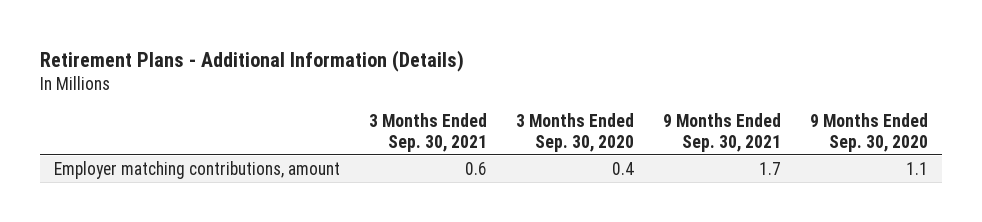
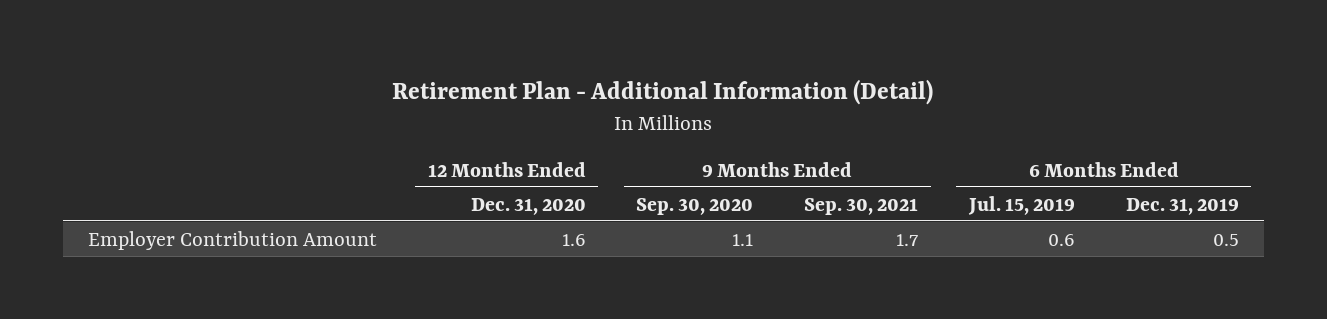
- Retirement Plans - Additional Information (Details)
+ Retirement Plan - Additional Information (Detail)
- | 3 Months Ended Sep. 30, 2021 | 3 Months Ended Sep. 30, 2020 | 9 Months Ended Sep. 30, 2021 | 9 Months Ended Sep. 30, 2020
+ | 12 Months Ended Dec. 31, 2020 | 9 Months Ended Sep. 30, 2020 | 9 Months Ended Sep. 30, 2021 | 6 Months Ended Jul. 15, 2019 | 6 Months Ended Dec. 31, 2019
- Employer matching contributions, amount | 0.6 | 0.4 | 1.7 | 1.1
+ Employer Contribution Amount | 1.6 | 1.1 | 1.7 | 0.6 | 0.5

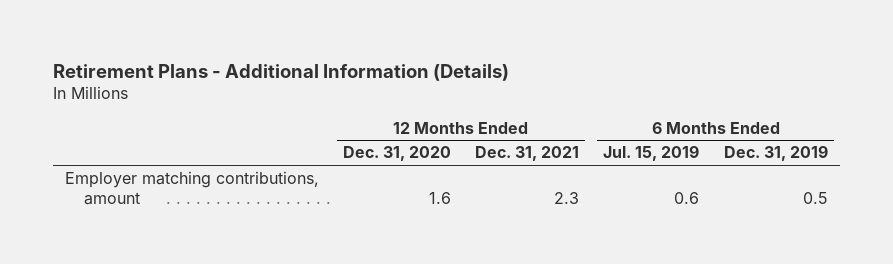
- Retirement Plan - Additional Information (Detail)
+ Retirement Plans - Additional Information (Details)
- | 12 Months Ended Dec. 31, 2020 | 9 Months Ended Sep. 30, 2020 | 9 Months Ended Sep. 30, 2021 | 6 Months Ended Jul. 15, 2019 | 6 Months Ended Dec. 31, 2019
+ | 12 Months Ended Dec. 31, 2020 | 12 Months Ended Dec. 31, 2021 | 6 Months Ended Jul. 15, 2019 | 6 Months Ended Dec. 31, 2019
- Employer Contribution Amount | 1.6 | 1.1 | 1.7 | 0.6 | 0.5
+ Employer matching contributions, amount | 1.6 | 2.3 | 0.6 | 0.5

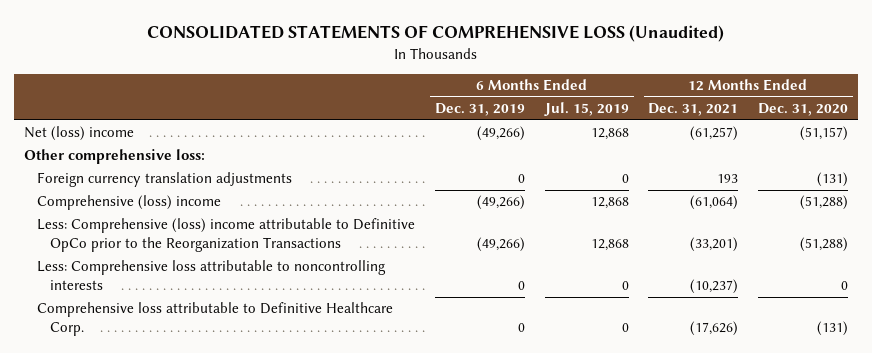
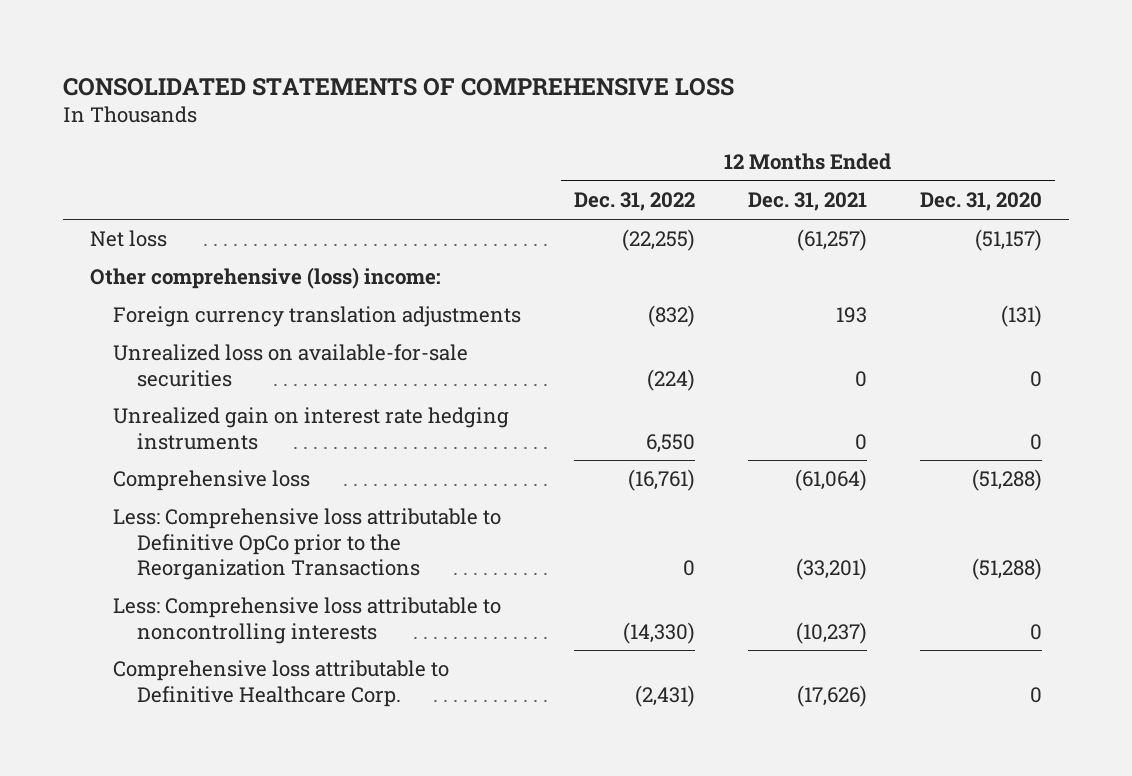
- CONSOLIDATED STATEMENTS OF COMPREHENSIVE LOSS (Unaudited)
+ CONSOLIDATED STATEMENTS OF COMPREHENSIVE LOSS
- | 6 Months Ended Dec. 31, 2019 | 6 Months Ended Jul. 15, 2019 | 12 Months Ended Dec. 31, 2021 | 12 Months Ended Dec. 31, 2020
+ | 12 Months Ended Dec. 31, 2022 | 12 Months Ended Dec. 31, 2021 | 12 Months Ended Dec. 31, 2020
- Net (loss) income | (49,266) | 12,868 | (61,257) | (51,157)
- Other comprehensive loss:
+ Net loss | (22,255) | (61,257) | (51,157)
+ Other comprehensive (loss) income:
- Comprehensive (loss) income | (49,266) | 12,868 | (61,064) | (51,288)
- Less: Comprehensive (loss) income attributable to Definitive OpCo prior to the Reorganization Transactions | (49,266) | 12,868 | (33,201) | (51,288)
+ Unrealized loss on available-for-sale securities | (224) | 0 | 0
+ Unrealized gain on interest rate hedging instruments | 6,550 | 0 | 0
+ Comprehensive loss | (16,761) | (61,064) | (51,288)
+ Less: Comprehensive loss attributable to Definitive OpCo prior to the Reorganization Transactions | 0 | (33,201) | (51,288)
- Comprehensive loss attributable to Definitive Healthcare Corp. | 0 | 0 | (17,626) | (131)
+ Comprehensive loss attributable to Definitive Healthcare Corp. | (2,431) | (17,626) | 0

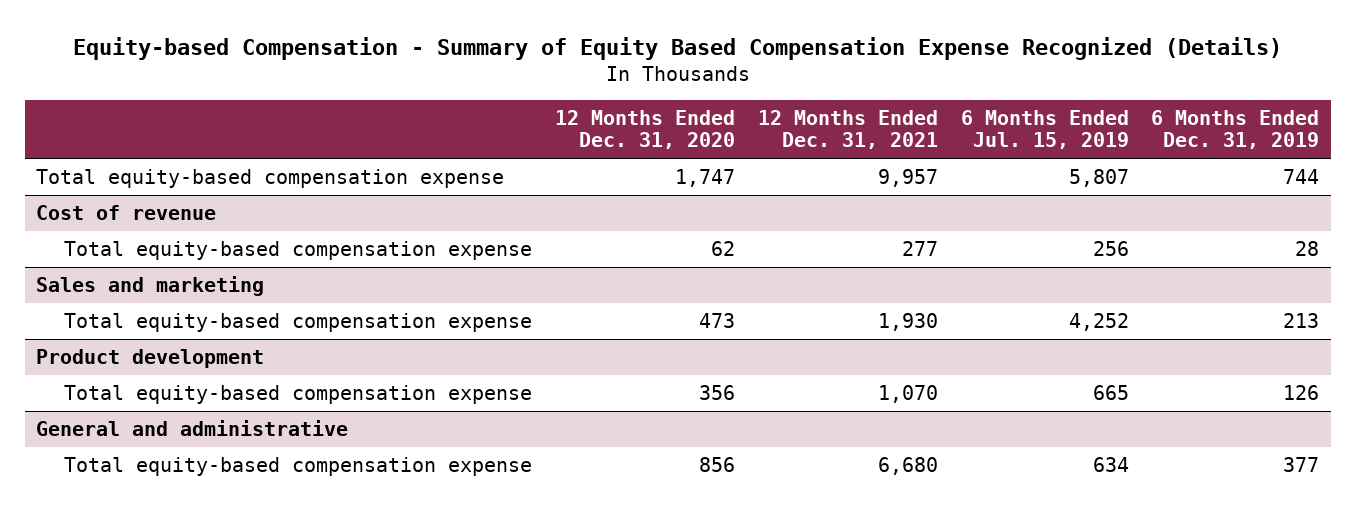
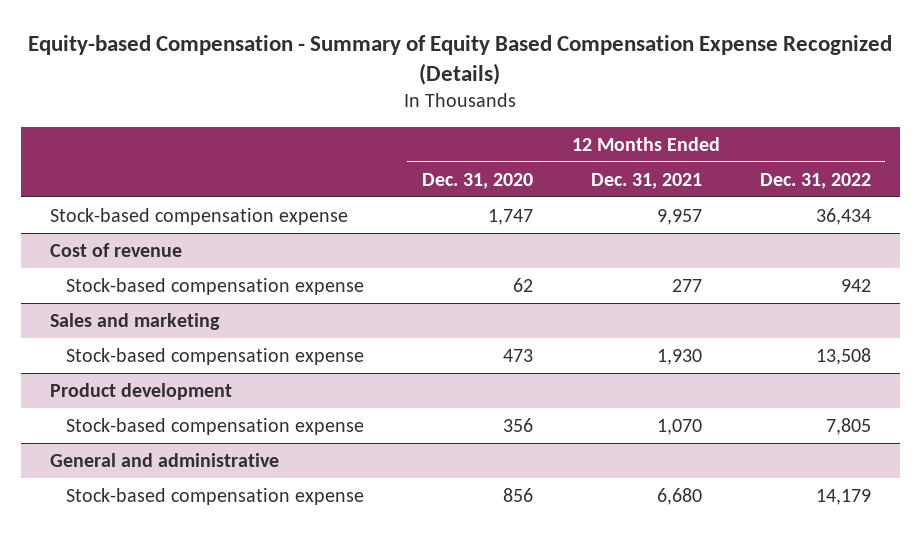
- | 12 Months Ended Dec. 31, 2020 | 12 Months Ended Dec. 31, 2021 | 6 Months Ended Jul. 15, 2019 | 6 Months Ended Dec. 31, 2019
+ | 12 Months Ended Dec. 31, 2020 | 12 Months Ended Dec. 31, 2021 | 12 Months Ended Dec. 31, 2022
- Total equity-based compensation expense | 1,747 | 9,957 | 5,807 | 744
+ Stock-based compensation expense | 1,747 | 9,957 | 36,434
@ Cost of revenue
- Total equity-based compensation expense | 62 | 277 | 256 | 28
+ Stock-based compensation expense | 62 | 277 | 942
@ Sales and marketing
- Total equity-based compensation expense | 473 | 1,930 | 4,252 | 213
+ Stock-based compensation expense | 473 | 1,930 | 13,508
@ Product development
- Total equity-based compensation expense | 356 | 1,070 | 665 | 126
+ Stock-based compensation expense | 356 | 1,070 | 7,805
@ General and administrative
- Total equity-based compensation expense | 856 | 6,680 | 634 | 377
+ Stock-based compensation expense | 856 | 6,680 | 14,179

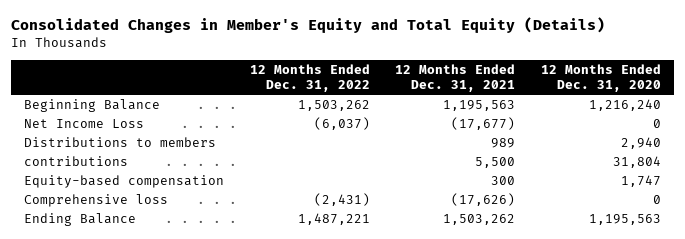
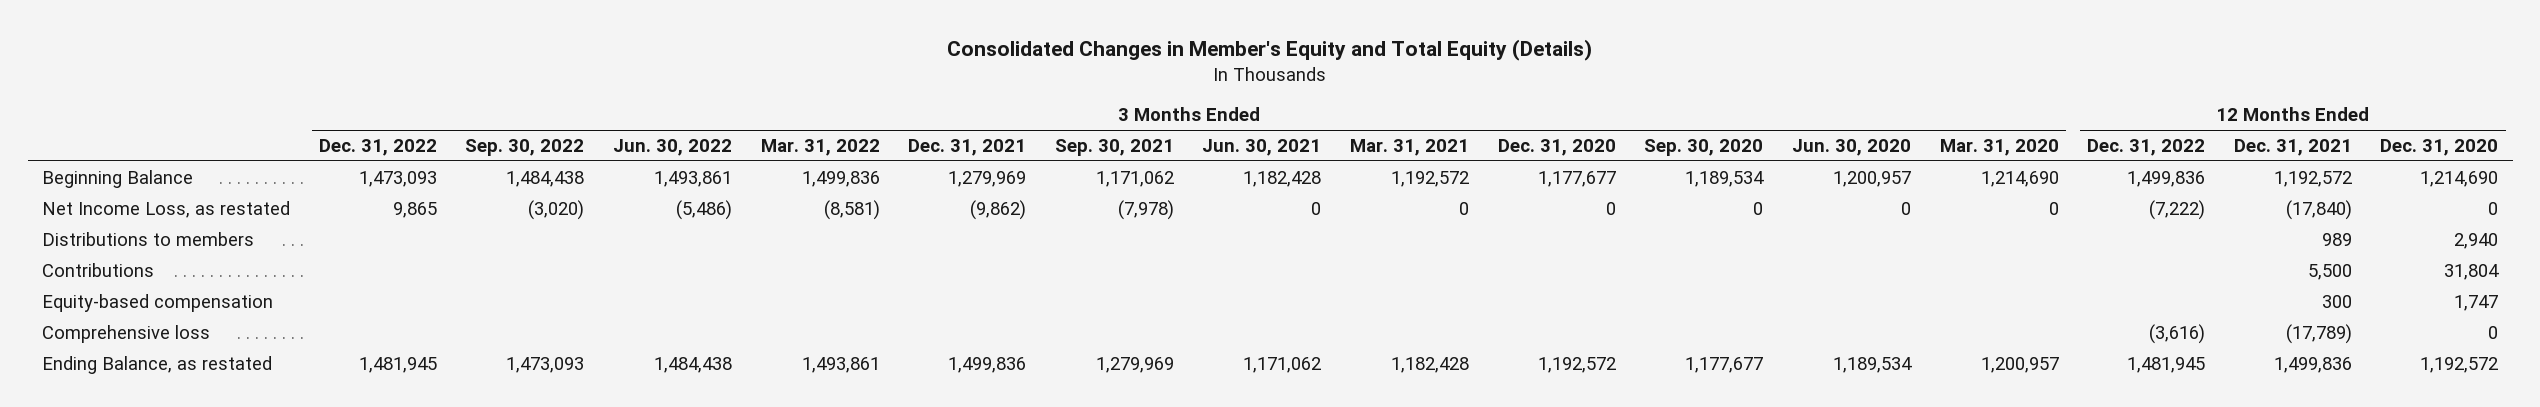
- | 12 Months Ended Dec. 31, 2022 | 12 Months Ended Dec. 31, 2021 | 12 Months Ended Dec. 31, 2020
+ | 3 Months Ended Dec. 31, 2022 | 3 Months Ended Sep. 30, 2022 | 3 Months Ended Jun. 30, 2022 | 3 Months Ended Mar. 31, 2022 | 3 Months Ended Dec. 31, 2021 | 3 Months Ended Sep. 30, 2021 | 3 Months Ended Jun. 30, 2021 | 3 Months Ended Mar. 31, 2021 | 3 Months Ended Dec. 31, 2020 | 3 Months Ended Sep. 30, 2020 | 3 Months Ended Jun. 30, 2020 | 3 Months Ended Mar. 31, 2020 | 12 Months Ended Dec. 31, 2022 | 12 Months Ended Dec. 31, 2021 | 12 Months Ended Dec. 31, 2020
- Beginning Balance | 1,503,262 | 1,195,563 | 1,216,240
- Net Income Loss | (6,037) | (17,677) | 0
+ Beginning Balance | 1,473,093 | 1,484,438 | 1,493,861 | 1,499,836 | 1,279,969 | 1,171,062 | 1,182,428 | 1,192,572 | 1,177,677 | 1,189,534 | 1,200,957 | 1,214,690 | 1,499,836 | 1,192,572 | 1,214,690
+ Net Income Loss, as restated | 9,865 | (3,020) | (5,486) | (8,581) | (9,862) | (7,978) | 0 | 0 | 0 | 0 | 0 | 0 | (7,222) | (17,840) | 0
- contributions | | 5,500 | 31,804
+ Contributions | | | | | | | | | | | | | | 5,500 | 31,804
- Comprehensive loss | (2,431) | (17,626) | 0
- Ending Balance | 1,487,221 | 1,503,262 | 1,195,563
+ Comprehensive loss | | | | | | | | | | | | | (3,616) | (17,789) | 0
+ Ending Balance, as restated | 1,481,945 | 1,473,093 | 1,484,438 | 1,493,861 | 1,499,836 | 1,279,969 | 1,171,062 | 1,182,428 | 1,192,572 | 1,177,677 | 1,189,534 | 1,200,957 | 1,481,945 | 1,499,836 | 1,192,572

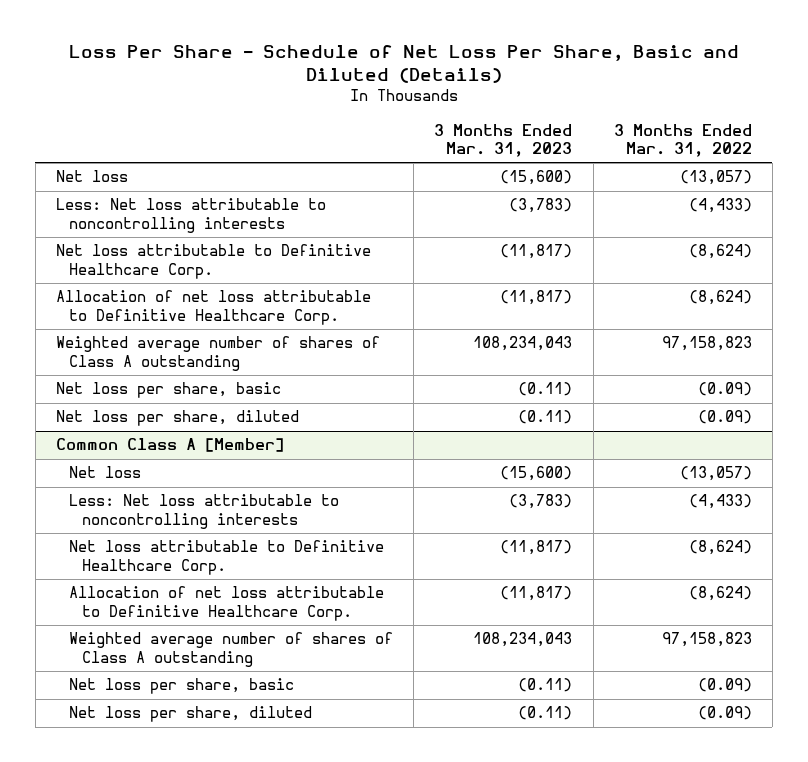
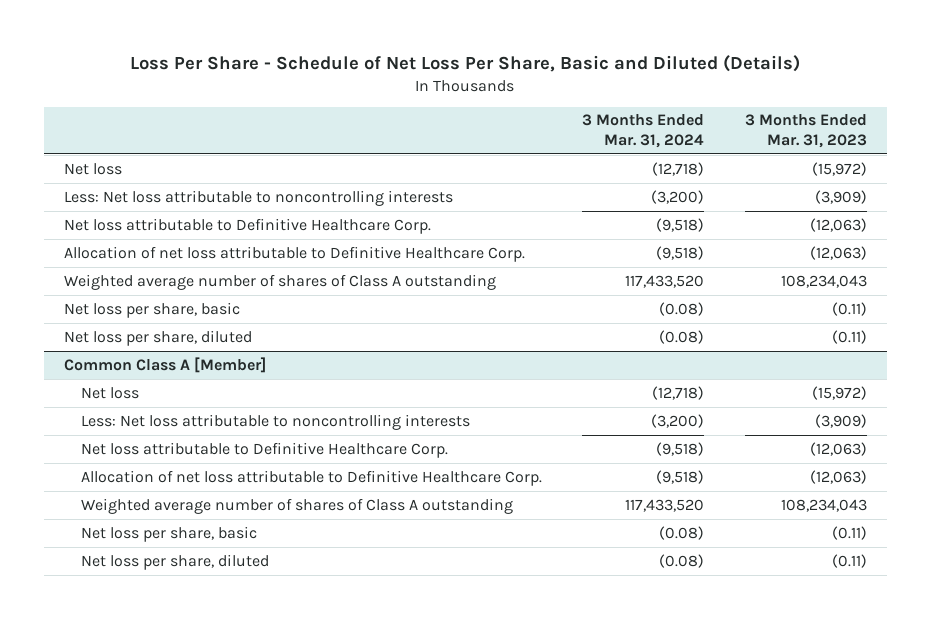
- | 3 Months Ended Mar. 31, 2023 | 3 Months Ended Mar. 31, 2022
+ | 3 Months Ended Mar. 31, 2024 | 3 Months Ended Mar. 31, 2023
- Net loss | (15,600) | (13,057)
- Less: Net loss attributable to noncontrolling interests | (3,783) | (4,433)
- Net loss attributable to Definitive Healthcare Corp. | (11,817) | (8,624)
- Allocation of net loss attributable to Definitive Healthcare Corp. | (11,817) | (8,624)
+ Net loss | (12,718) | (15,972)
+ Less: Net loss attributable to noncontrolling interests | (3,200) | (3,909)
+ Net loss attributable to Definitive Healthcare Corp. | (9,518) | (12,063)
+ Allocation of net loss attributable to Definitive Healthcare Corp. | (9,518) | (12,063)
@ Common Class A [Member]
- Net loss | (15,600) | (13,057)
- Less: Net loss attributable to noncontrolling interests | (3,783) | (4,433)
- Net loss attributable to Definitive Healthcare Corp. | (11,817) | (8,624)
- Allocation of net loss attributable to Definitive Healthcare Corp. | (11,817) | (8,624)
+ Net loss | (12,718) | (15,972)
+ Less: Net loss attributable to noncontrolling interests | (3,200) | (3,909)
+ Net loss attributable to Definitive Healthcare Corp. | (9,518) | (12,063)
+ Allocation of net loss attributable to Definitive Healthcare Corp. | (9,518) | (12,063)

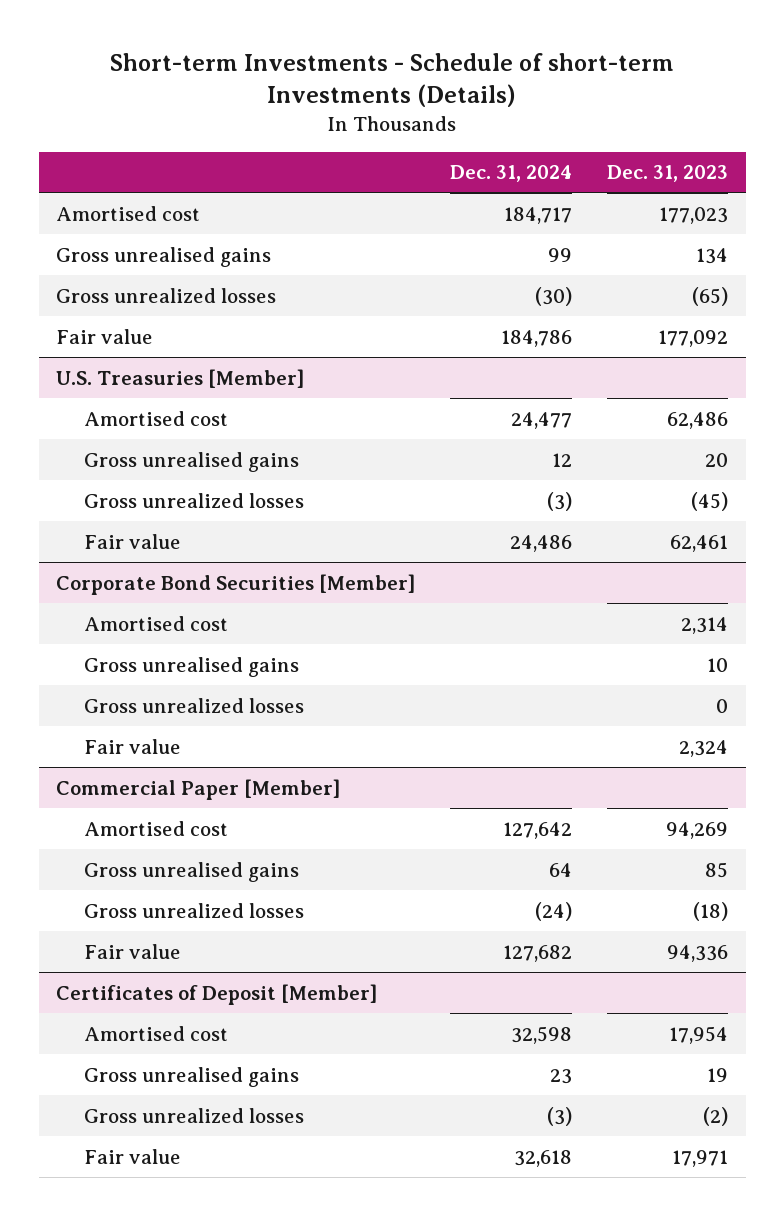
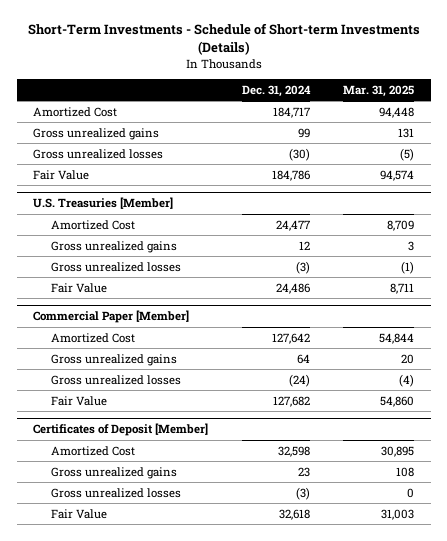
- Short-term Investments - Schedule of short-term Investments (Details)
+ Short-Term Investments - Schedule of Short-term Investments (Details)
- | Dec. 31, 2024 | Dec. 31, 2023
+ | Dec. 31, 2024 | Mar. 31, 2025
- Amortised cost | 184,717 | 177,023
- Gross unrealised gains | 99 | 134
+ Amortized Cost | 184,717 | 94,448
+ Gross unrealized gains | 99 | 131
- Fair value | 184,786 | 177,092
+ Fair Value | 184,786 | 94,574
@ U.S. Treasuries [Member]
- Amortised cost | 24,477 | 62,486
- Gross unrealised gains | 12 | 20
+ Amortized Cost | 24,477 | 8,709
+ Gross unrealized gains | 12 | 3
- Fair value | 24,486 | 62,461
- Corporate Bond Securities [Member]
- Amortised cost | | 2,314
- Gross unrealised gains | | 10
- Gross unrealized losses | | 0
- Fair value | | 2,324
@ U.S. Treasuries [Member]
+ Fair Value | 24,486 | 8,711
@ Commercial Paper [Member]
- Amortised cost | 127,642 | 94,269
- Gross unrealised gains | 64 | 85
+ Amortized Cost | 127,642 | 54,844
+ Gross unrealized gains | 64 | 20
- Fair value | 127,682 | 94,336
+ Fair Value | 127,682 | 54,860
@ Certificates of Deposit [Member]
- Amortised cost | 32,598 | 17,954
- Gross unrealised gains | 23 | 19
+ Amortized Cost | 32,598 | 30,895
+ Gross unrealized gains | 23 | 108
- Fair value | 32,618 | 17,971
+ Fair Value | 32,618 | 31,003

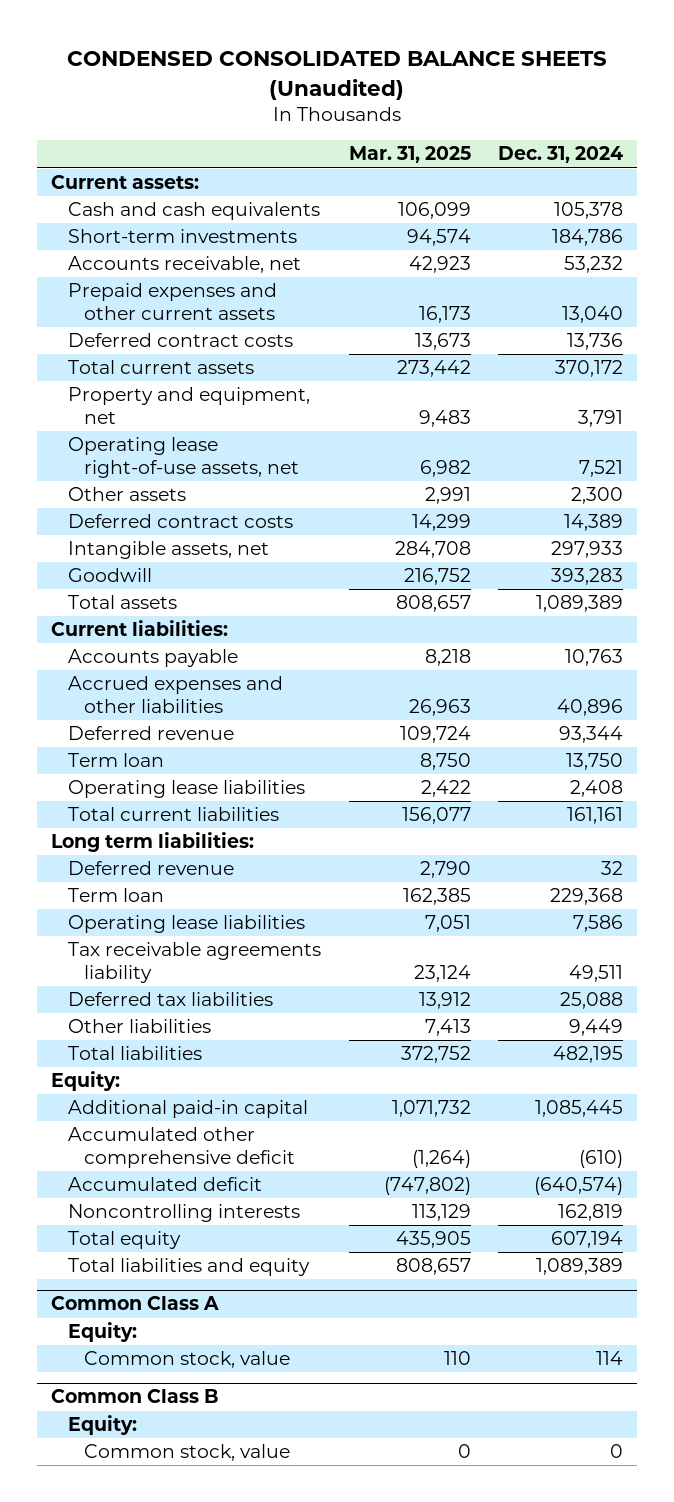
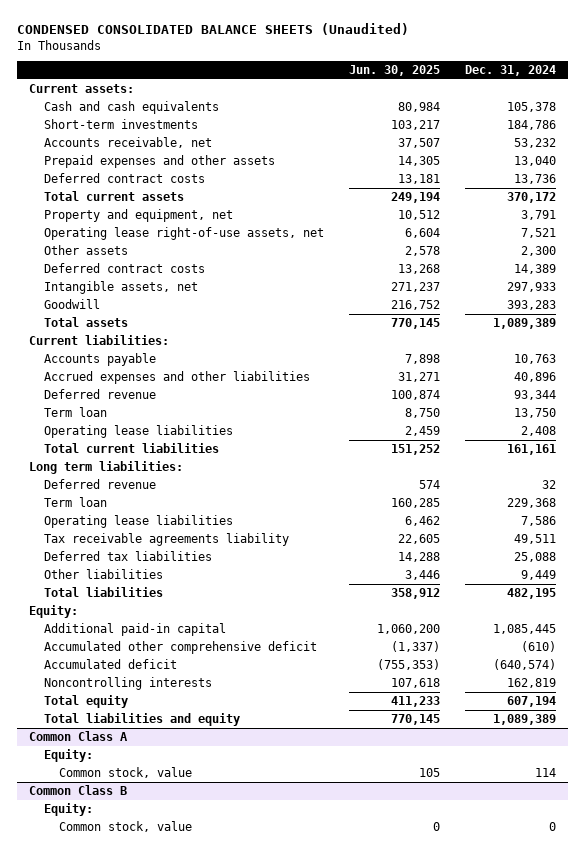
- | Mar. 31, 2025 | Dec. 31, 2024
+ | Jun. 30, 2025 | Dec. 31, 2024
- Prepaid expenses and other current assets | 16,173 | 13,040
+ Prepaid expenses and other assets | 14,305 | 13,040

